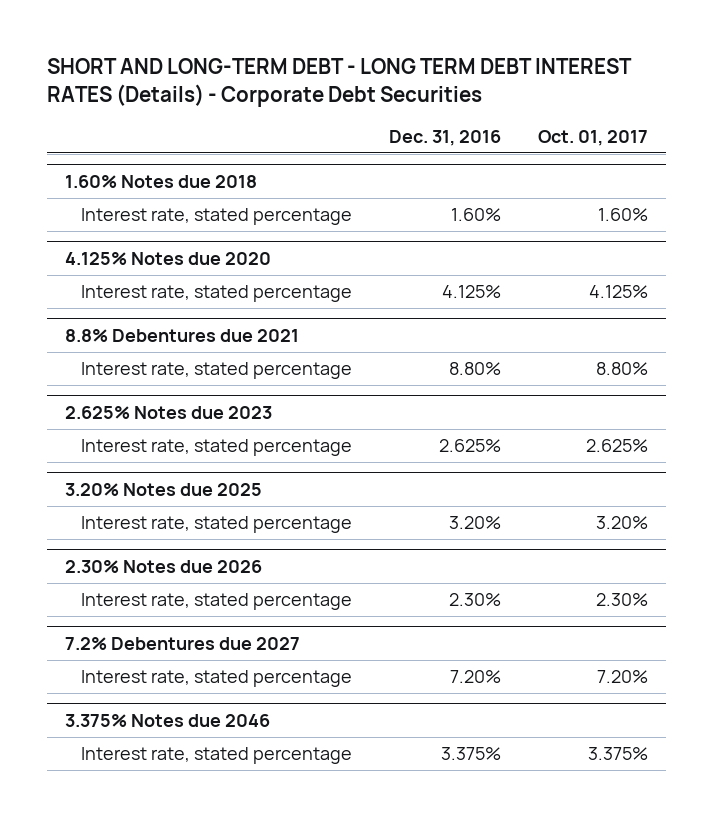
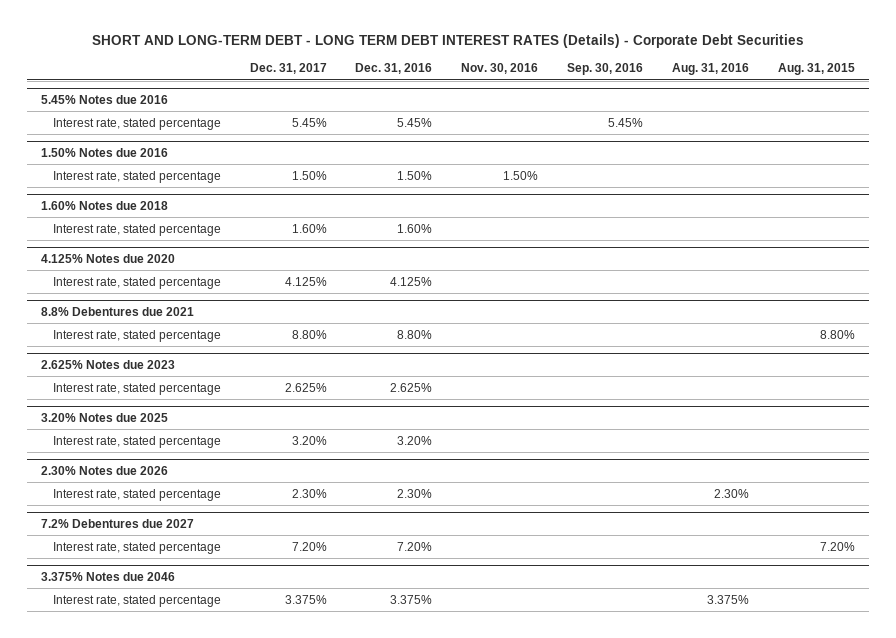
- | Dec. 31, 2016 | Oct. 01, 2017
+ | Dec. 31, 2017 | Dec. 31, 2016 | Nov. 30, 2016 | Sep. 30, 2016 | Aug. 31, 2016 | Aug. 31, 2015
+ 5.45% Notes due 2016
+ Interest rate, stated percentage | 5.45% | 5.45% | | 5.45% | |
+ 1.50% Notes due 2016
+ Interest rate, stated percentage | 1.50% | 1.50% | 1.50% | | |

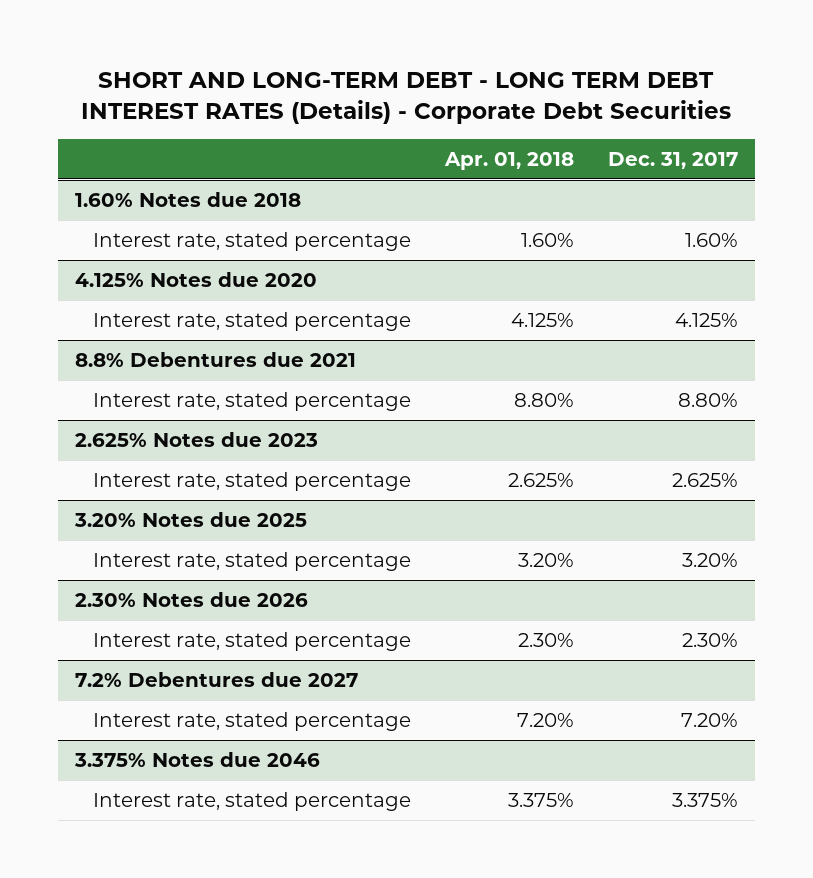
- | Dec. 31, 2017 | Dec. 31, 2016 | Nov. 30, 2016 | Sep. 30, 2016 | Aug. 31, 2016 | Aug. 31, 2015
+ | Apr. 01, 2018 | Dec. 31, 2017
- 5.45% Notes due 2016
- Interest rate, stated percentage | 5.45% | 5.45% | | 5.45% | |
- 1.50% Notes due 2016
- Interest rate, stated percentage | 1.50% | 1.50% | 1.50% | | |

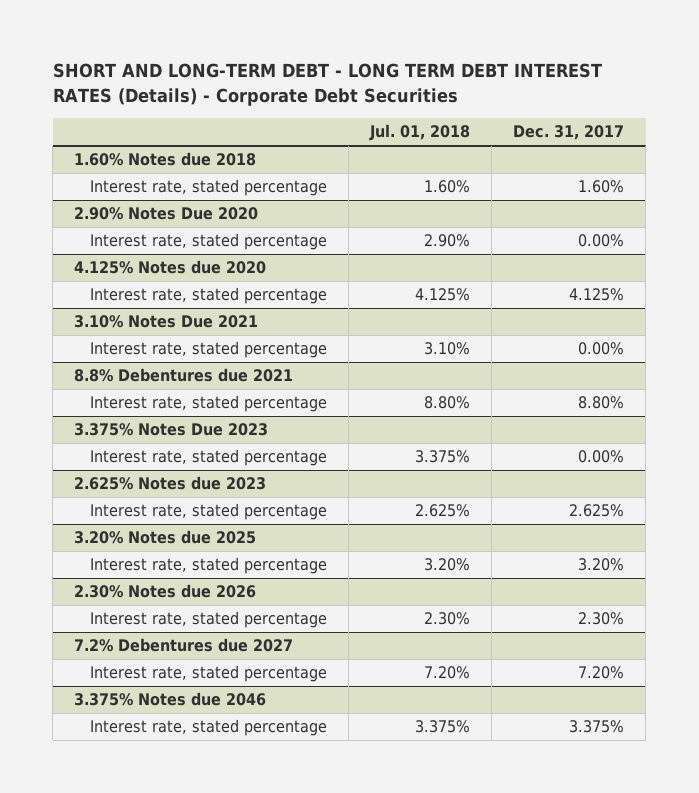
- | Apr. 01, 2018 | Dec. 31, 2017
+ | Jul. 01, 2018 | Dec. 31, 2017
+ 2.90% Notes Due 2020
+ Interest rate, stated percentage | 2.90% | 0.00%
+ 3.10% Notes Due 2021
+ Interest rate, stated percentage | 3.10% | 0.00%
+ 3.375% Notes Due 2023
+ Interest rate, stated percentage | 3.375% | 0.00%

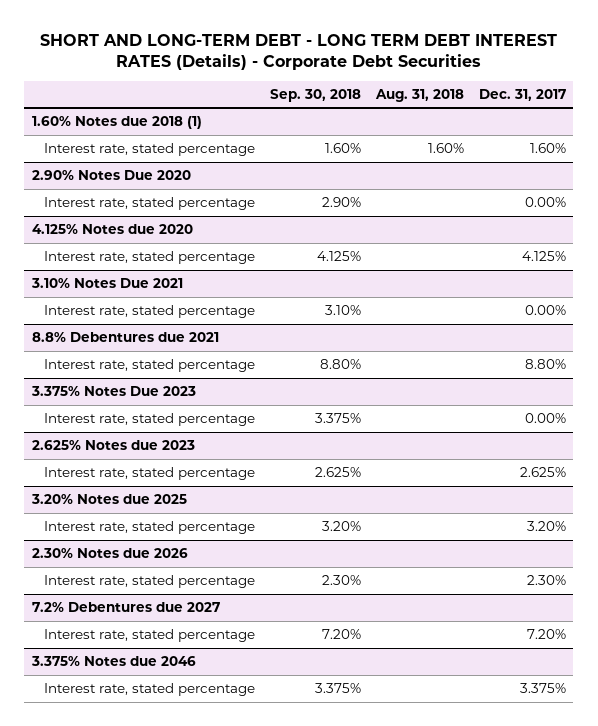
- | Jul. 01, 2018 | Dec. 31, 2017
+ | Sep. 30, 2018 | Aug. 31, 2018 | Dec. 31, 2017
- 1.60% Notes due 2018
+ 1.60% Notes due 2018 (1)

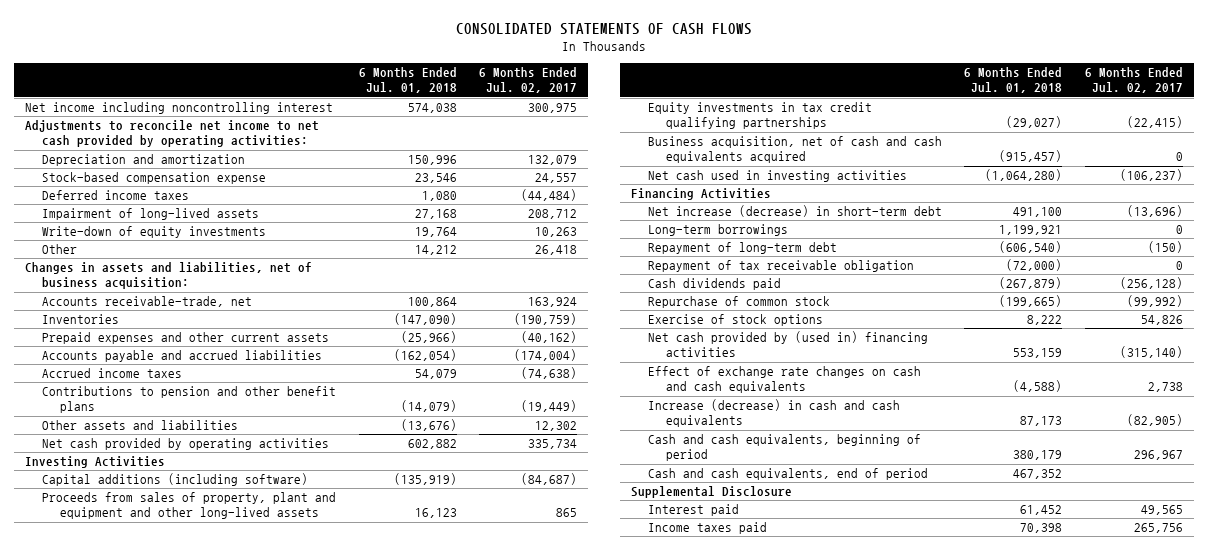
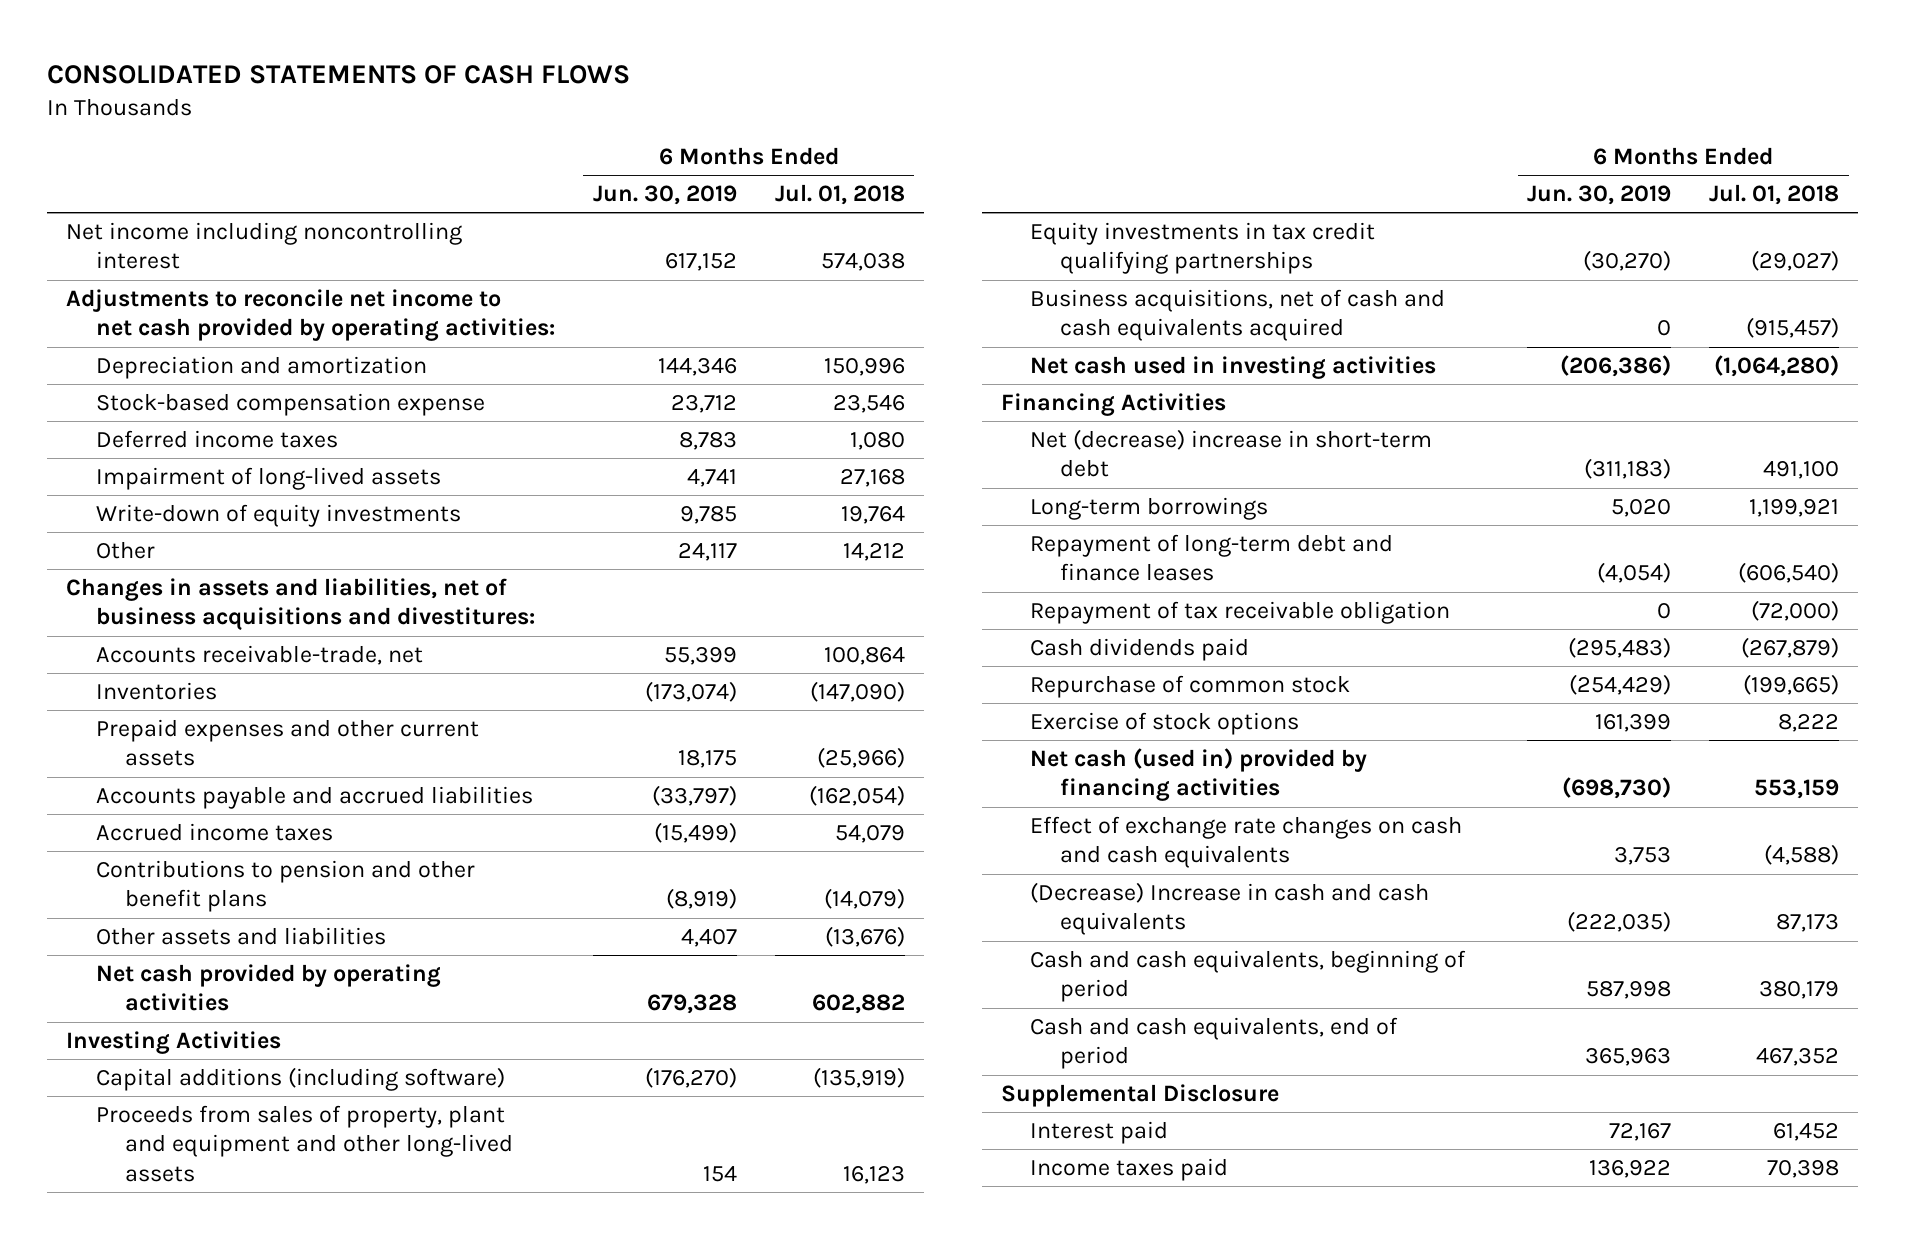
- | 6 Months Ended Jul. 01, 2018 | 6 Months Ended Jul. 02, 2017
+ | 6 Months Ended Jun. 30, 2019 | 6 Months Ended Jul. 01, 2018
- Changes in assets and liabilities, net of business acquisition:
+ Changes in assets and liabilities, net of business acquisitions and divestitures:
- Business acquisition, net of cash and cash equivalents acquired | (915,457) | 0
+ Business acquisitions, net of cash and cash equivalents acquired | 0 | (915,457)
- Net increase (decrease) in short-term debt | 491,100 | (13,696)
+ Net (decrease) increase in short-term debt | (311,183) | 491,100
- Repayment of long-term debt | (606,540) | (150)
+ Repayment of long-term debt and finance leases | (4,054) | (606,540)
- Net cash provided by (used in) financing activities | 553,159 | (315,140)
+ Net cash (used in) provided by financing activities | (698,730) | 553,159
- Increase (decrease) in cash and cash equivalents | 87,173 | (82,905)
+ (Decrease) Increase in cash and cash equivalents | (222,035) | 87,173

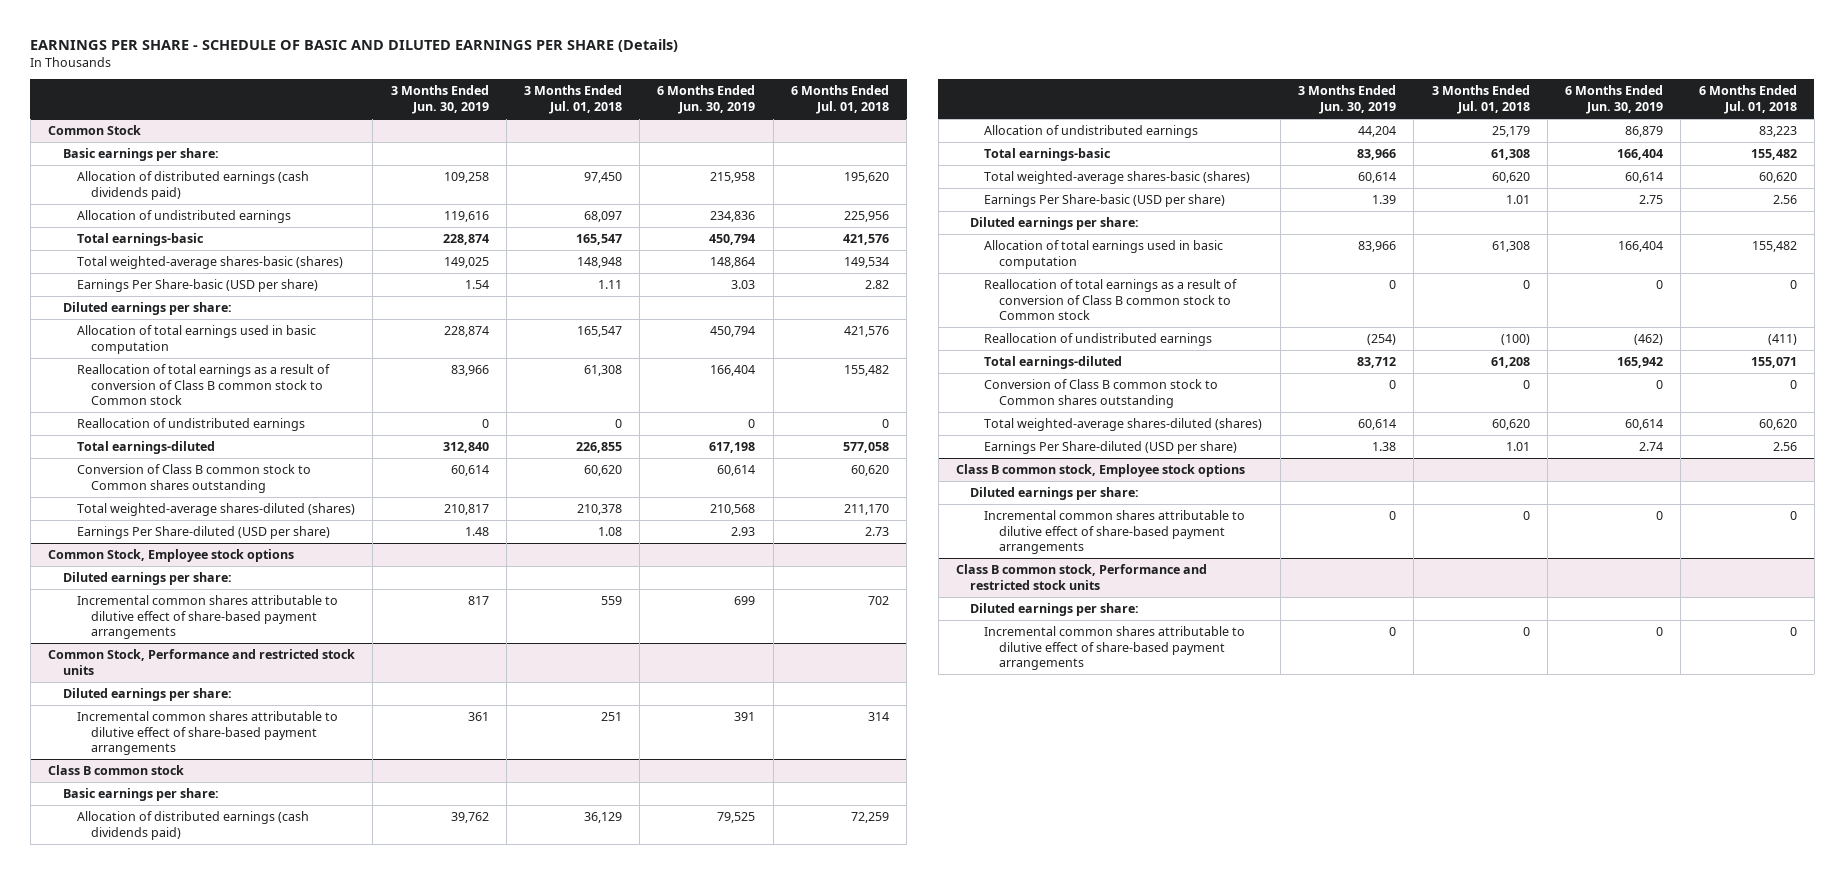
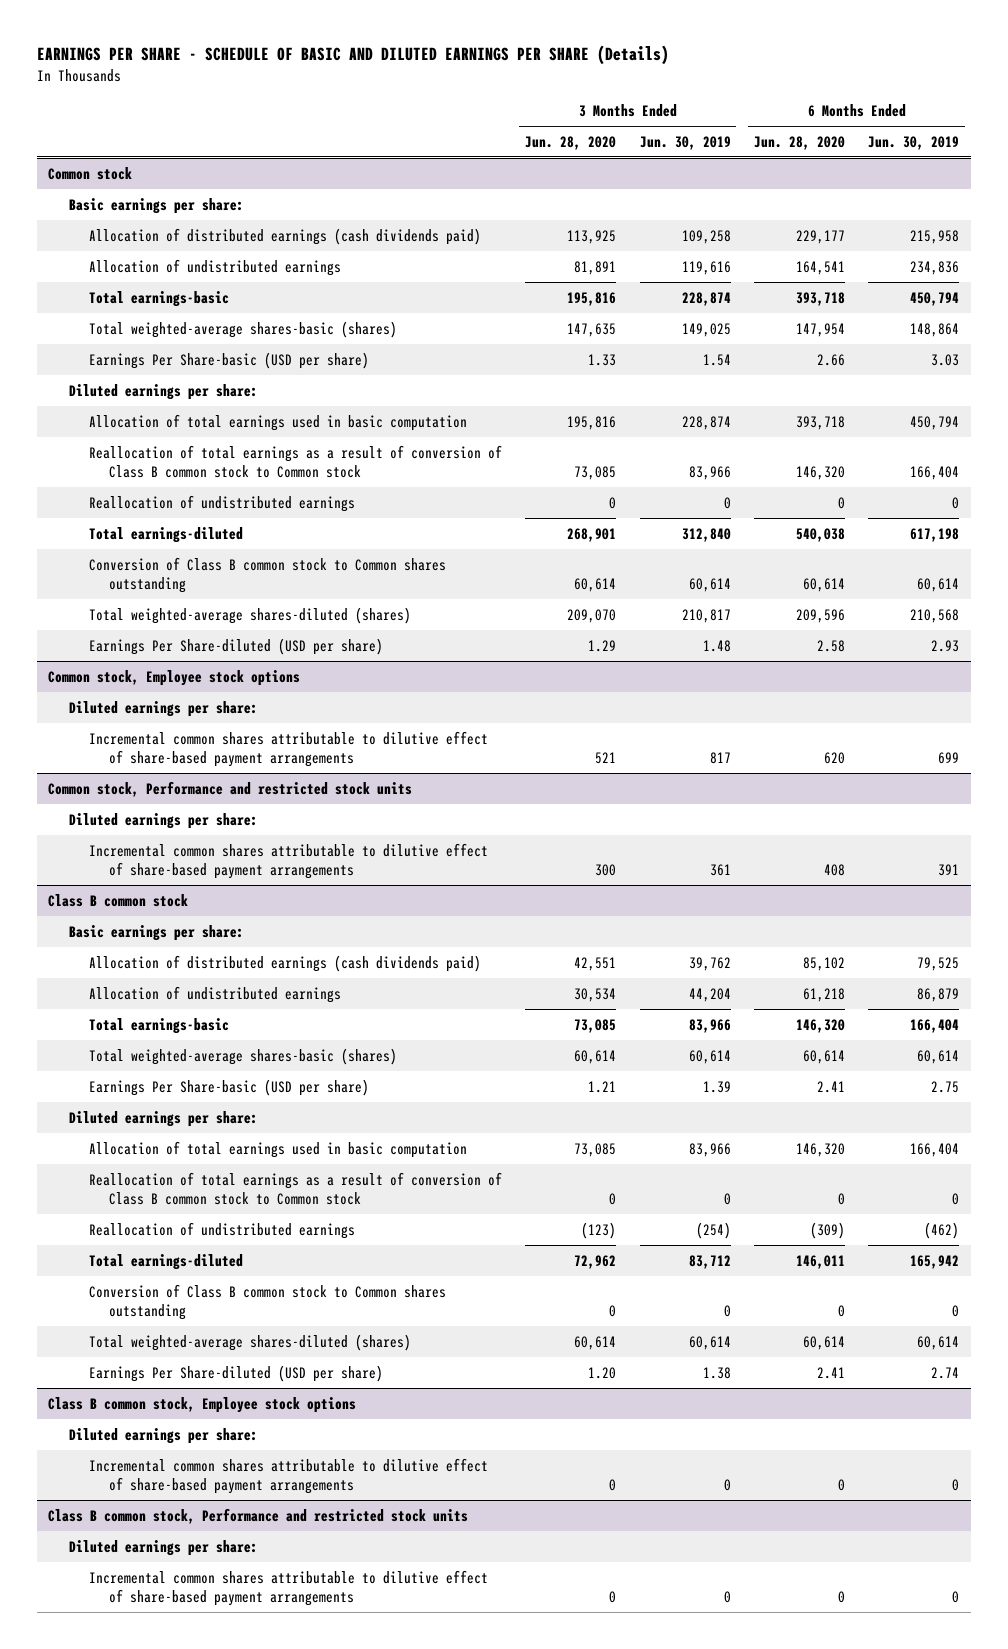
- | 3 Months Ended Jun. 30, 2019 | 3 Months Ended Jul. 01, 2018 | 6 Months Ended Jun. 30, 2019 | 6 Months Ended Jul. 01, 2018
+ | 3 Months Ended Jun. 28, 2020 | 3 Months Ended Jun. 30, 2019 | 6 Months Ended Jun. 28, 2020 | 6 Months Ended Jun. 30, 2019
- Common Stock
+ Common stock
- Common Stock, Employee stock options
+ Common stock, Employee stock options
- Common Stock, Performance and restricted stock units
+ Common stock, Performance and restricted stock units

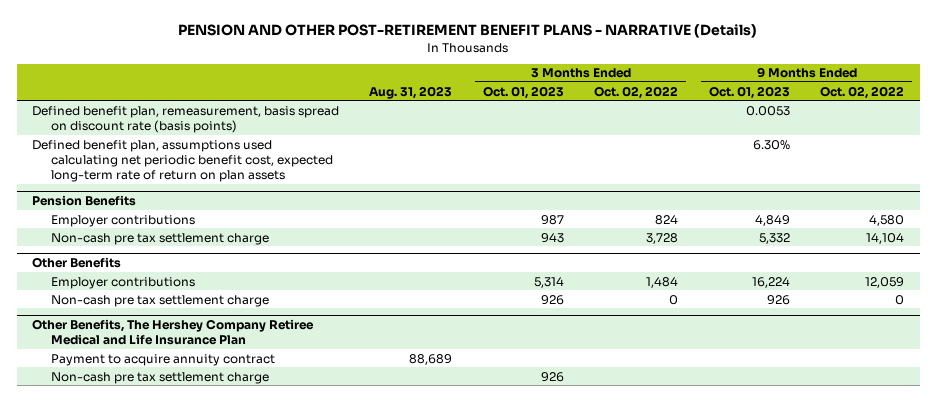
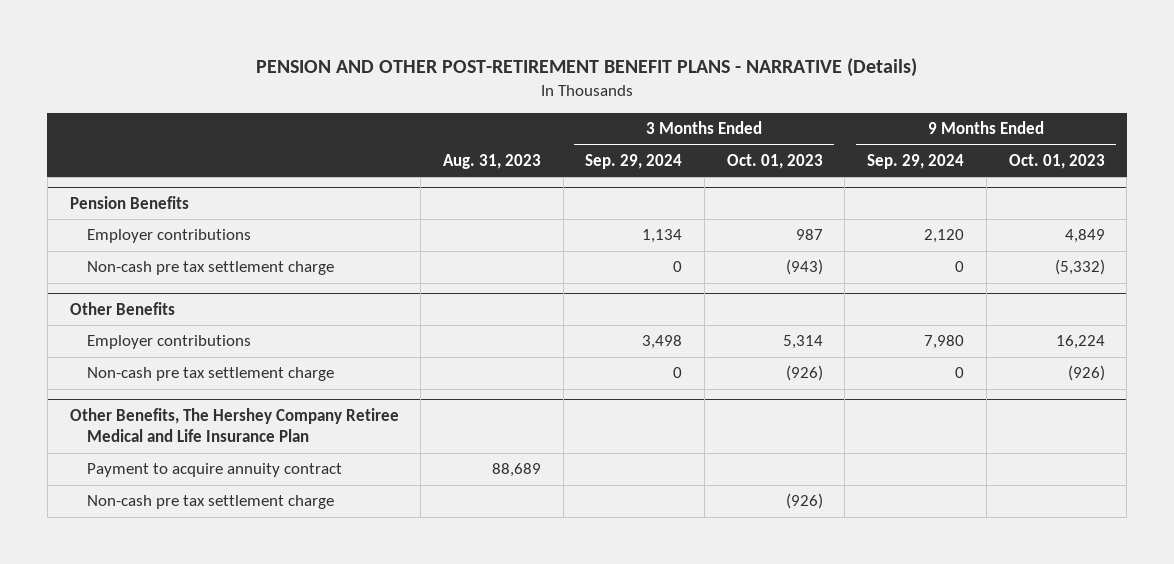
- | Aug. 31, 2023 | 3 Months Ended Oct. 01, 2023 | 3 Months Ended Oct. 02, 2022 | 9 Months Ended Oct. 01, 2023 | 9 Months Ended Oct. 02, 2022
+ | Aug. 31, 2023 | 3 Months Ended Sep. 29, 2024 | 3 Months Ended Oct. 01, 2023 | 9 Months Ended Sep. 29, 2024 | 9 Months Ended Oct. 01, 2023
- Defined benefit plan, remeasurement, basis spread on discount rate (basis points) | | | | 0.0053 |
- Defined benefit plan, assumptions used calculating net periodic benefit cost, expected long-term rate of return on plan assets | | | | 6.30% |
@ Pension Benefits
- Non-cash pre tax settlement charge | | 943 | 3,728 | 5,332 | 14,104
+ Non-cash pre tax settlement charge | | 0 | (943) | 0 | (5,332)
@ Other Benefits
- Non-cash pre tax settlement charge | | 926 | 0 | 926 | 0
+ Non-cash pre tax settlement charge | | 0 | (926) | 0 | (926)
@ Other Benefits, The Hershey Company Retiree Medical and Life Insurance Plan
- Non-cash pre tax settlement charge | | 926 | | |
+ Non-cash pre tax settlement charge | | | (926) | |

